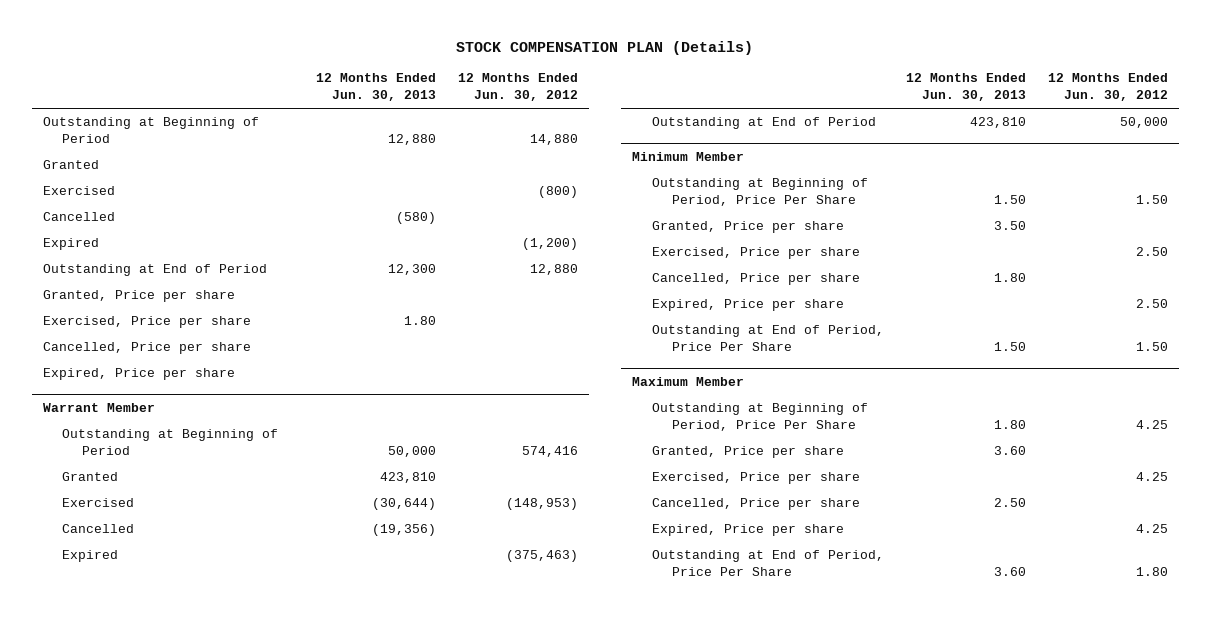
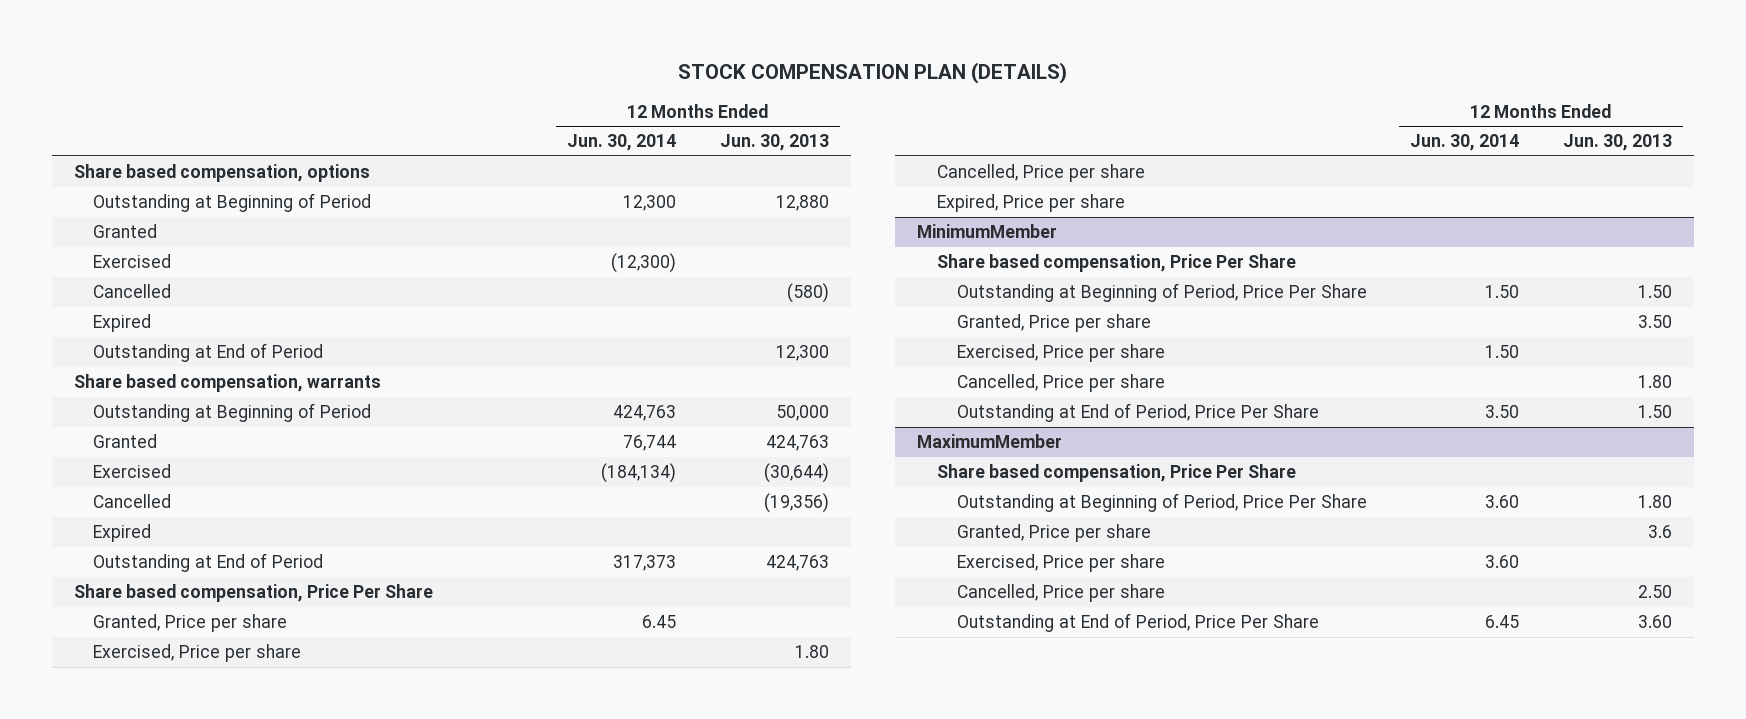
- STOCK COMPENSATION PLAN (Details)
+ STOCK COMPENSATION PLAN (DETAILS)
- | 12 Months Ended Jun. 30, 2013 | 12 Months Ended Jun. 30, 2012
+ | 12 Months Ended Jun. 30, 2014 | 12 Months Ended Jun. 30, 2013
+ Share based compensation, options
- Warrant Member
+ Share based compensation, warrants
- Granted | 423,810 |
+ Granted | 76,744 | 424,763
- Outstanding at End of Period | 423,810 | 50,000
- Minimum Member
+ Outstanding at End of Period | 317,373 | 424,763
+ Share based compensation, Price Per Share
moved down: Granted, Price per share | 6.45 |
moved down: Exercised, Price per share | | 1.80
moved down: Cancelled, Price per share
moved down: Expired, Price per share
+ MinimumMember
+ Share based compensation, Price Per Share
- Expired, Price per share | | 2.50
- Maximum Member
+ MaximumMember
+ Share based compensation, Price Per Share
- Granted, Price per share | 3.60 |
+ Granted, Price per share | | 3.6
- Expired, Price per share | | 4.25

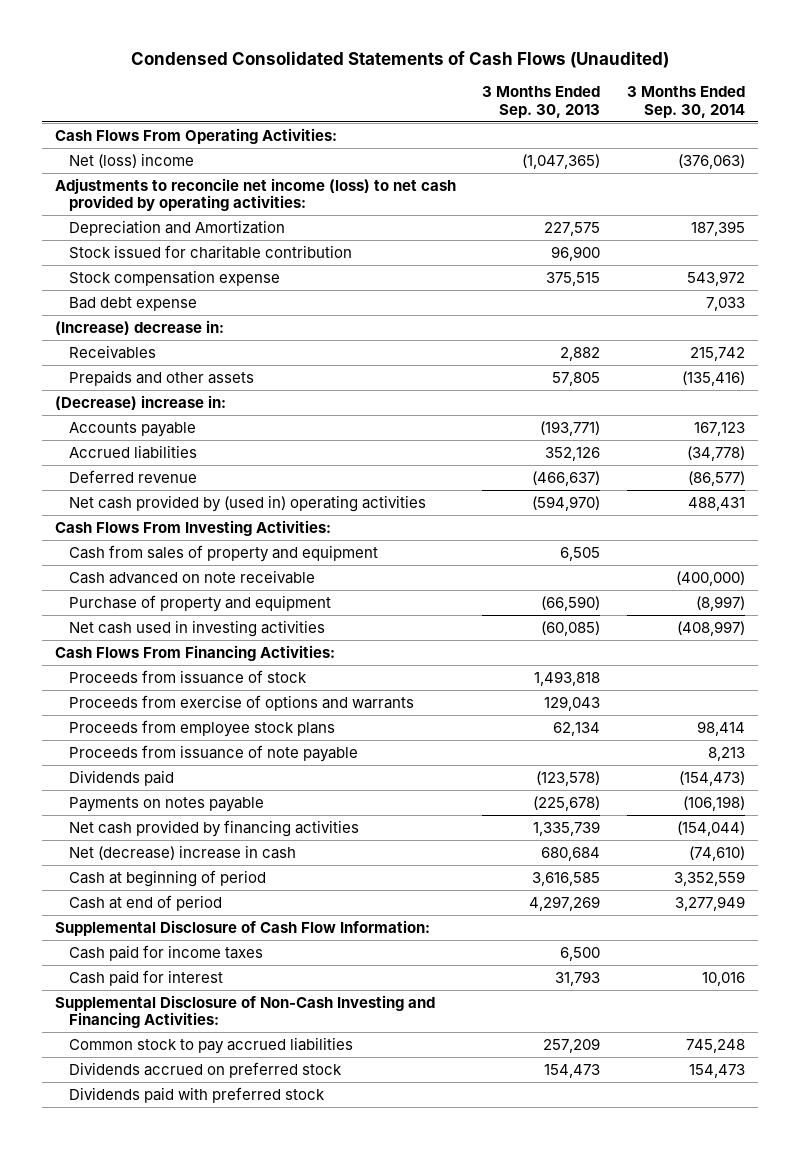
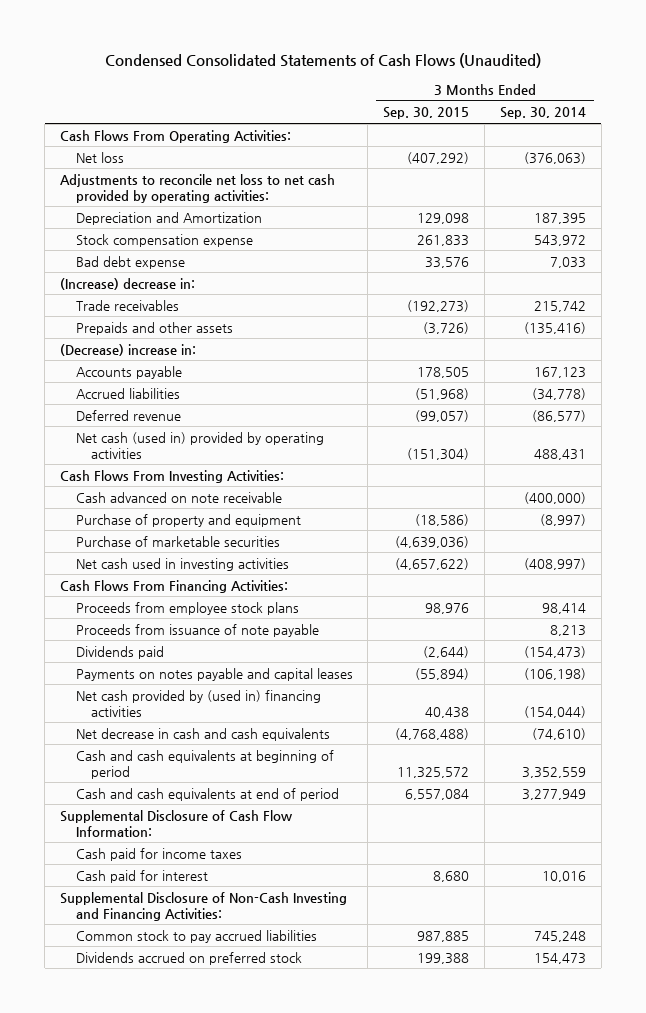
- | 3 Months Ended Sep. 30, 2013 | 3 Months Ended Sep. 30, 2014
+ | 3 Months Ended Sep. 30, 2015 | 3 Months Ended Sep. 30, 2014
- Net (loss) income | (1,047,365) | (376,063)
- Adjustments to reconcile net income (loss) to net cash provided by operating activities:
+ Net loss | (407,292) | (376,063)
+ Adjustments to reconcile net loss to net cash provided by operating activities:
- Stock issued for charitable contribution | 96,900 |
- Receivables | 2,882 | 215,742
+ Trade receivables | (192,273) | 215,742
- Net cash provided by (used in) operating activities | (594,970) | 488,431
+ Net cash (used in) provided by operating activities | (151,304) | 488,431
- Cash from sales of property and equipment | 6,505 |
+ Purchase of marketable securities | (4,639,036) |
- Proceeds from issuance of stock | 1,493,818 |
- Proceeds from exercise of options and warrants | 129,043 |
- Payments on notes payable | (225,678) | (106,198)
- Net cash provided by financing activities | 1,335,739 | (154,044)
- Net (decrease) increase in cash | 680,684 | (74,610)
- Cash at beginning of period | 3,616,585 | 3,352,559
- Cash at end of period | 4,297,269 | 3,277,949
+ Payments on notes payable and capital leases | (55,894) | (106,198)
+ Net cash provided by (used in) financing activities | 40,438 | (154,044)
+ Net decrease in cash and cash equivalents | (4,768,488) | (74,610)
+ Cash and cash equivalents at beginning of period | 11,325,572 | 3,352,559
+ Cash and cash equivalents at end of period | 6,557,084 | 3,277,949
- Dividends paid with preferred stock

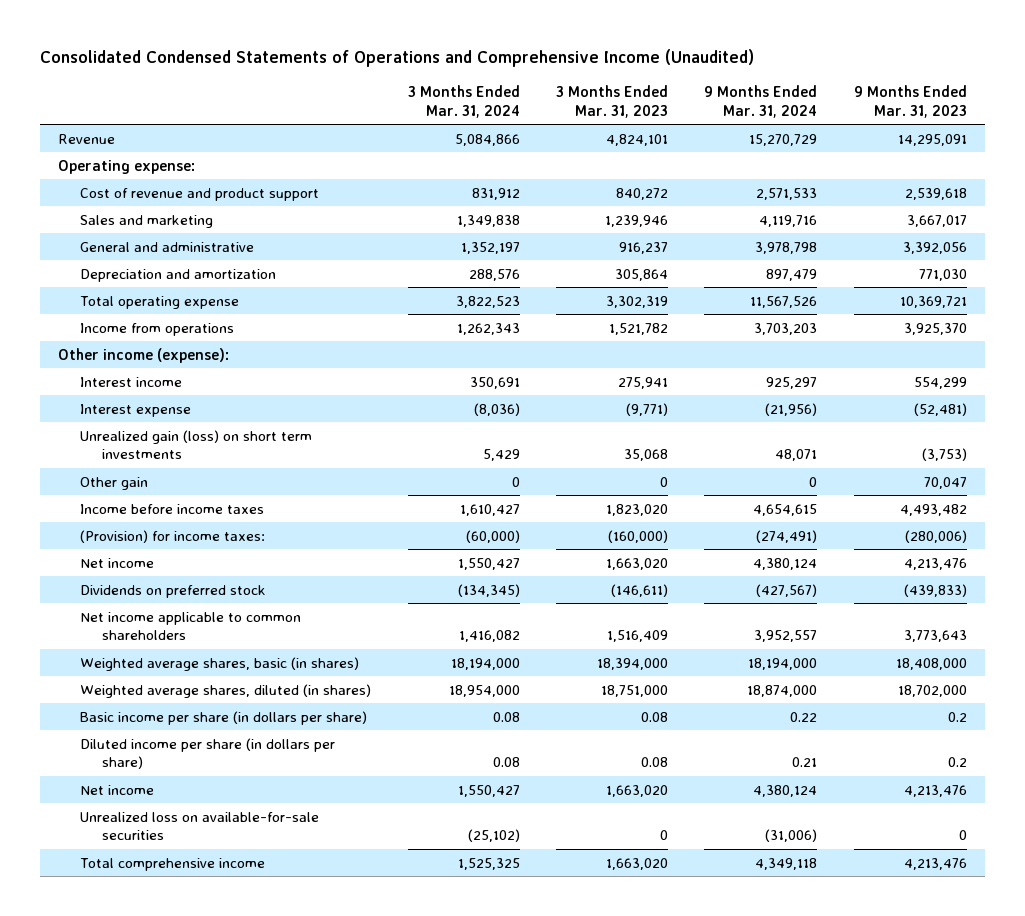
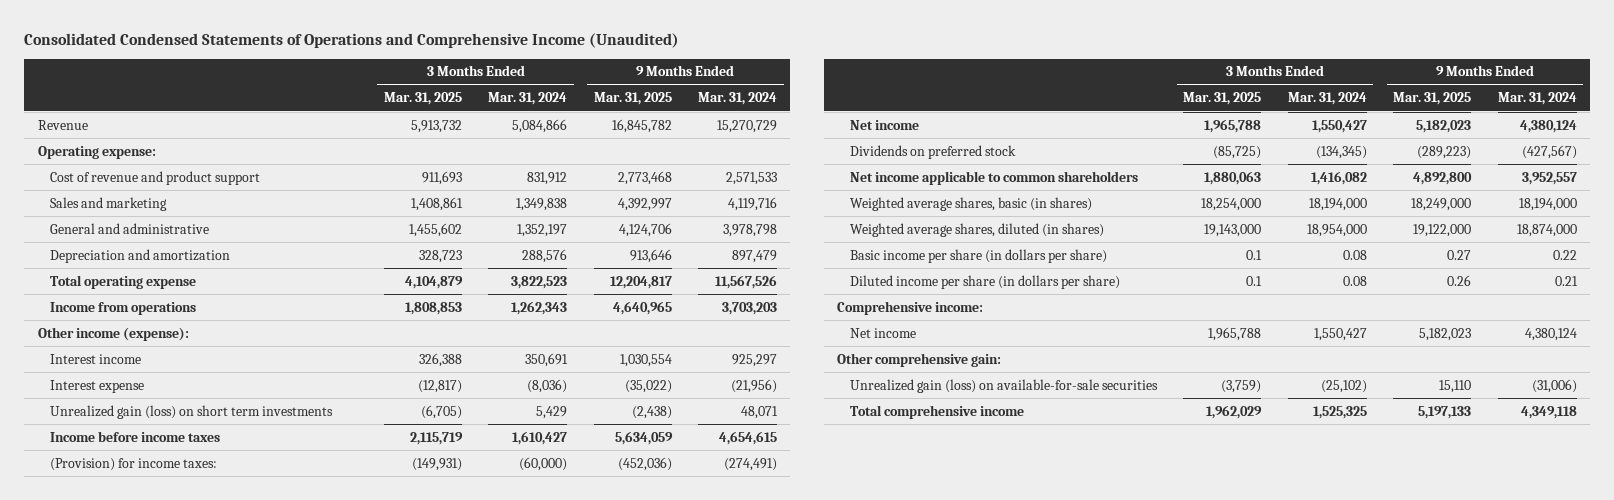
- | 3 Months Ended Mar. 31, 2024 | 3 Months Ended Mar. 31, 2023 | 9 Months Ended Mar. 31, 2024 | 9 Months Ended Mar. 31, 2023
+ | 3 Months Ended Mar. 31, 2025 | 3 Months Ended Mar. 31, 2024 | 9 Months Ended Mar. 31, 2025 | 9 Months Ended Mar. 31, 2024
- Other gain | 0 | 0 | 0 | 70,047
+ Comprehensive income:
- Unrealized loss on available-for-sale securities | (25,102) | 0 | (31,006) | 0
+ Other comprehensive gain:
+ Unrealized gain (loss) on available-for-sale securities | (3,759) | (25,102) | 15,110 | (31,006)

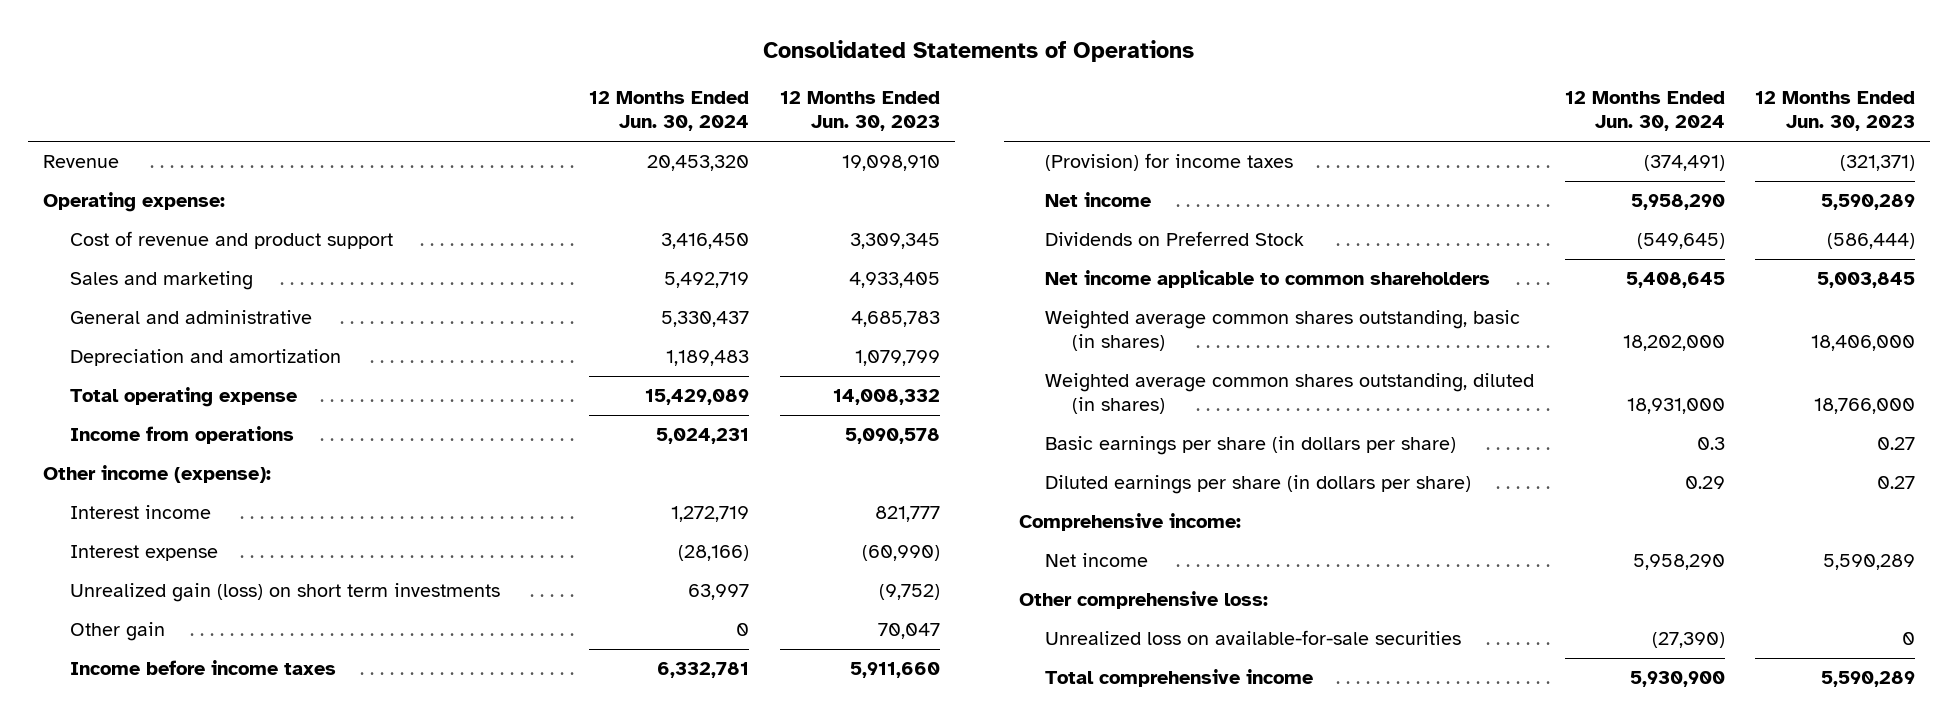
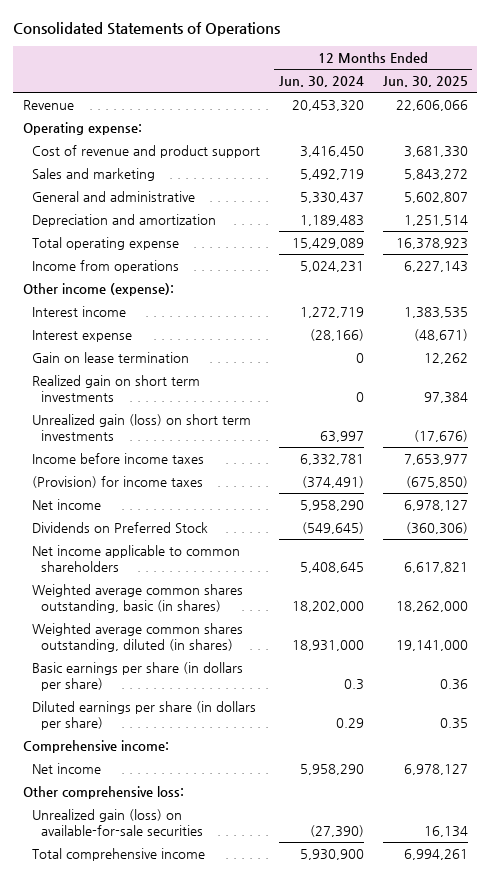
- | 12 Months Ended Jun. 30, 2024 | 12 Months Ended Jun. 30, 2023
+ | 12 Months Ended Jun. 30, 2024 | 12 Months Ended Jun. 30, 2025
+ Gain on lease termination | 0 | 12,262
+ Realized gain on short term investments | 0 | 97,384
- Other gain | 0 | 70,047
- Unrealized loss on available-for-sale securities | (27,390) | 0
+ Unrealized gain (loss) on available-for-sale securities | (27,390) | 16,134

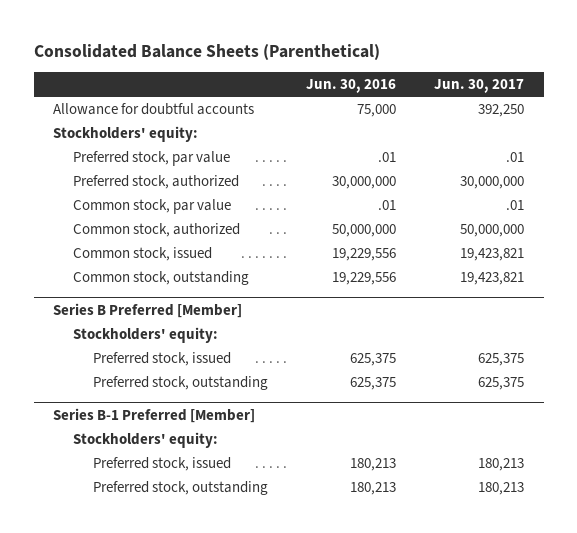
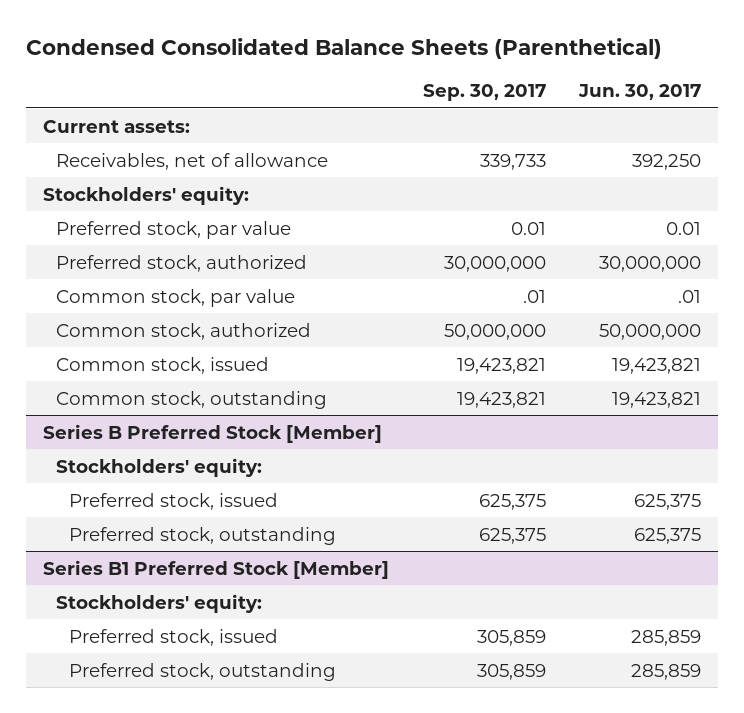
- Consolidated Balance Sheets (Parenthetical)
+ Condensed Consolidated Balance Sheets (Parenthetical)
- | Jun. 30, 2016 | Jun. 30, 2017
+ | Sep. 30, 2017 | Jun. 30, 2017
- Allowance for doubtful accounts | 75,000 | 392,250
+ Current assets:
+ Receivables, net of allowance | 339,733 | 392,250
- Preferred stock, par value | .01 | .01
+ Preferred stock, par value | 0.01 | 0.01
- Series B Preferred [Member]
+ Series B Preferred Stock [Member]
- Series B-1 Preferred [Member]
+ Series B1 Preferred Stock [Member]
- Preferred stock, issued | 180,213 | 180,213
- Preferred stock, outstanding | 180,213 | 180,213
+ Preferred stock, issued | 305,859 | 285,859
+ Preferred stock, outstanding | 305,859 | 285,859

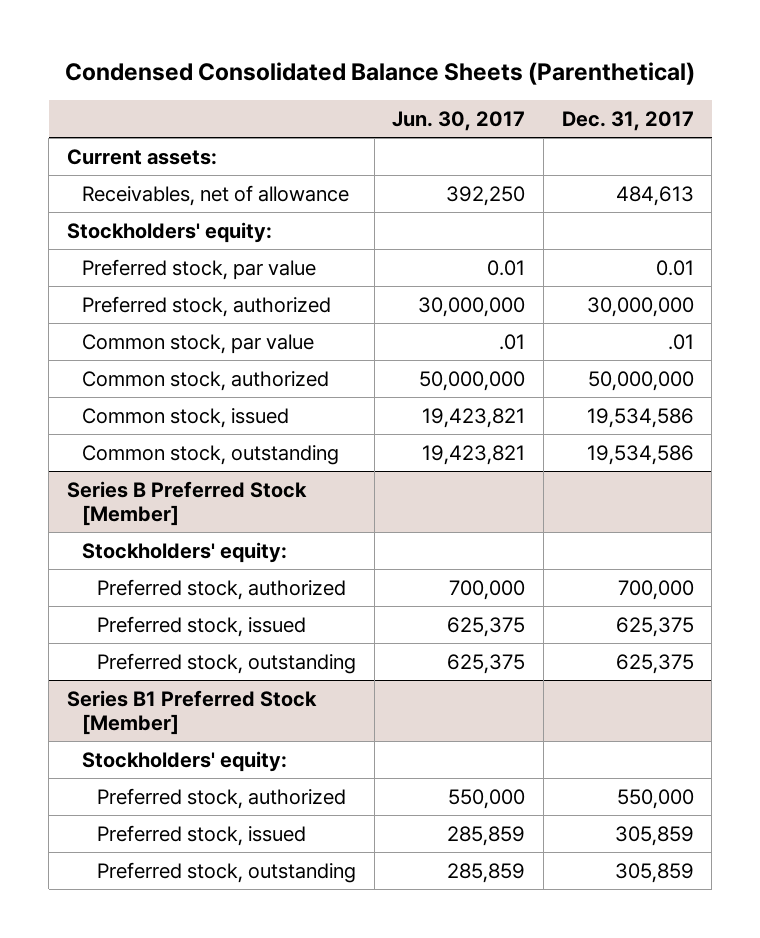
- | Sep. 30, 2017 | Jun. 30, 2017
+ | Jun. 30, 2017 | Dec. 31, 2017
@ Series B Preferred Stock [Member]
+ Preferred stock, authorized | 700,000 | 700,000
@ Series B1 Preferred Stock [Member]
+ Preferred stock, authorized | 550,000 | 550,000

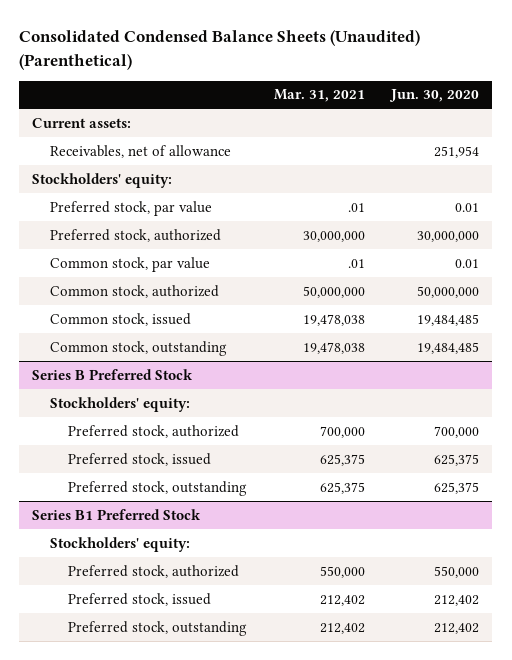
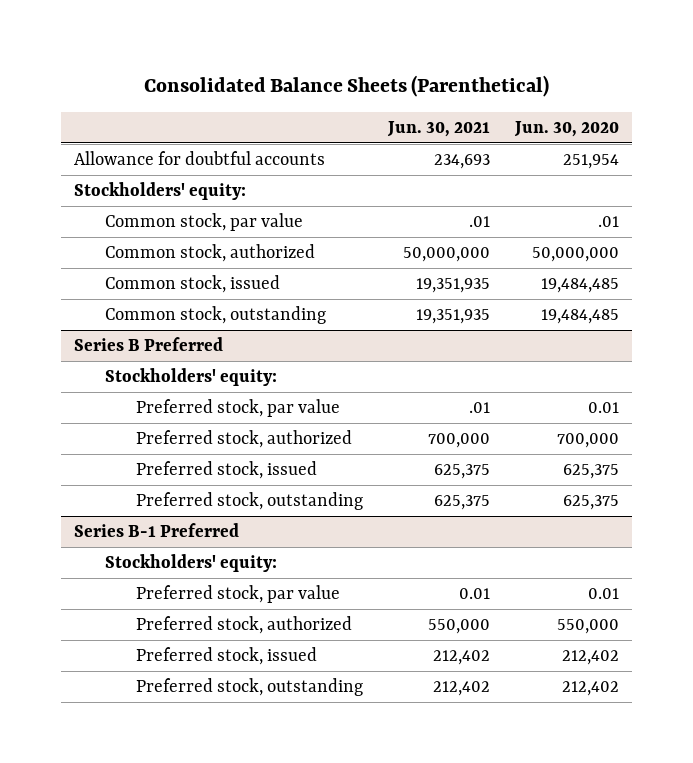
- Consolidated Condensed Balance Sheets (Unaudited) (Parenthetical)
+ Consolidated Balance Sheets (Parenthetical)
- | Mar. 31, 2021 | Jun. 30, 2020
+ | Jun. 30, 2021 | Jun. 30, 2020
- Current assets:
- Receivables, net of allowance | | 251,954
+ Allowance for doubtful accounts | 234,693 | 251,954
- Preferred stock, par value | .01 | 0.01
- Preferred stock, authorized | 30,000,000 | 30,000,000
- Common stock, par value | .01 | 0.01
+ Common stock, par value | .01 | .01
- Series B Preferred Stock
+ Series B Preferred
+ Preferred stock, par value | .01 | 0.01
- Series B1 Preferred Stock
+ Series B-1 Preferred
+ Preferred stock, par value | 0.01 | 0.01

